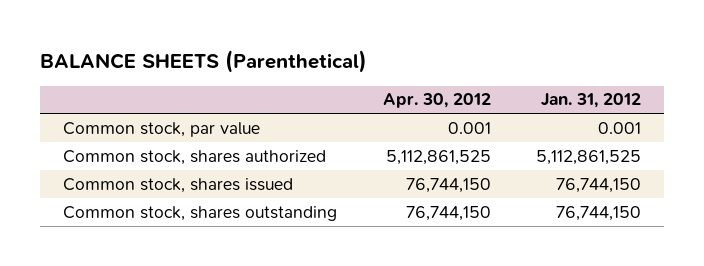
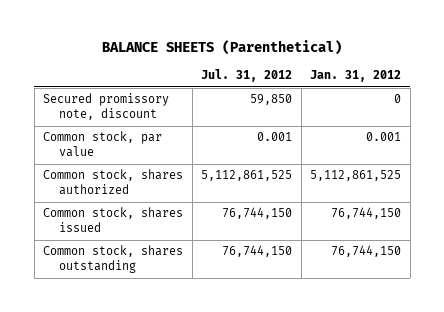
- | Apr. 30, 2012 | Jan. 31, 2012
+ | Jul. 31, 2012 | Jan. 31, 2012
+ Secured promissory note, discount | 59,850 | 0

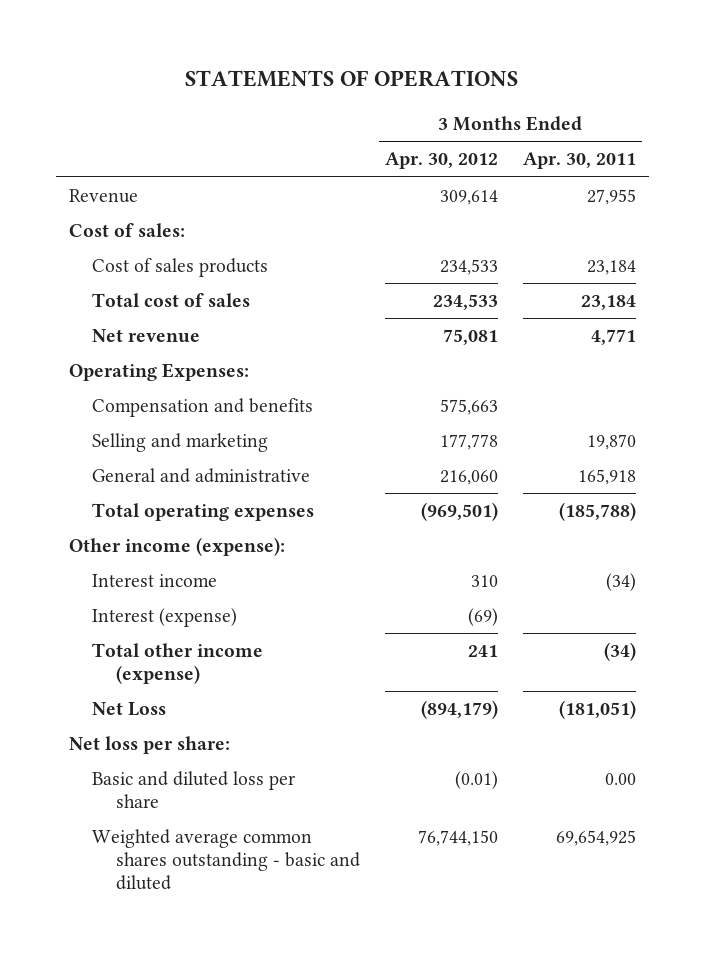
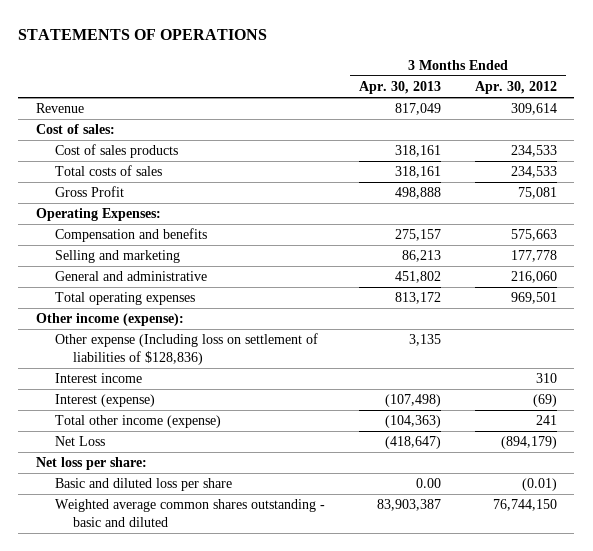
- | 3 Months Ended Apr. 30, 2012 | 3 Months Ended Apr. 30, 2011
+ | 3 Months Ended Apr. 30, 2013 | 3 Months Ended Apr. 30, 2012
- Total cost of sales | 234,533 | 23,184
- Net revenue | 75,081 | 4,771
+ Total costs of sales | 318,161 | 234,533
+ Gross Profit | 498,888 | 75,081
- Total operating expenses | (969,501) | (185,788)
+ Total operating expenses | 813,172 | 969,501
+ Other expense (Including loss on settlement of liabilities of $128,836) | 3,135 |

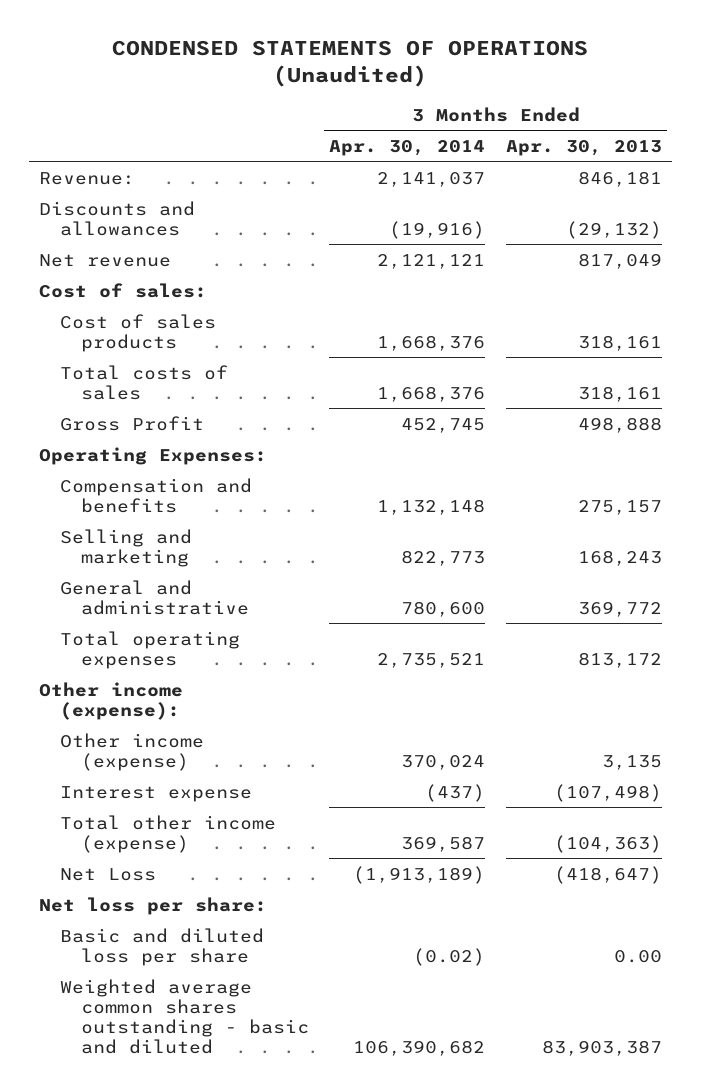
- STATEMENTS OF OPERATIONS
+ CONDENSED STATEMENTS OF OPERATIONS (Unaudited)
- | 3 Months Ended Apr. 30, 2013 | 3 Months Ended Apr. 30, 2012
+ | 3 Months Ended Apr. 30, 2014 | 3 Months Ended Apr. 30, 2013
- Revenue | 817,049 | 309,614
+ Revenue: | 2,141,037 | 846,181
+ Discounts and allowances | (19,916) | (29,132)
+ Net revenue | 2,121,121 | 817,049
- Selling and marketing | 86,213 | 177,778
- General and administrative | 451,802 | 216,060
+ Selling and marketing | 822,773 | 168,243
+ General and administrative | 780,600 | 369,772
- Other expense (Including loss on settlement of liabilities of $128,836) | 3,135 |
- Interest income | | 310
- Interest (expense) | (107,498) | (69)
+ Other income (expense) | 370,024 | 3,135
+ Interest expense | (437) | (107,498)

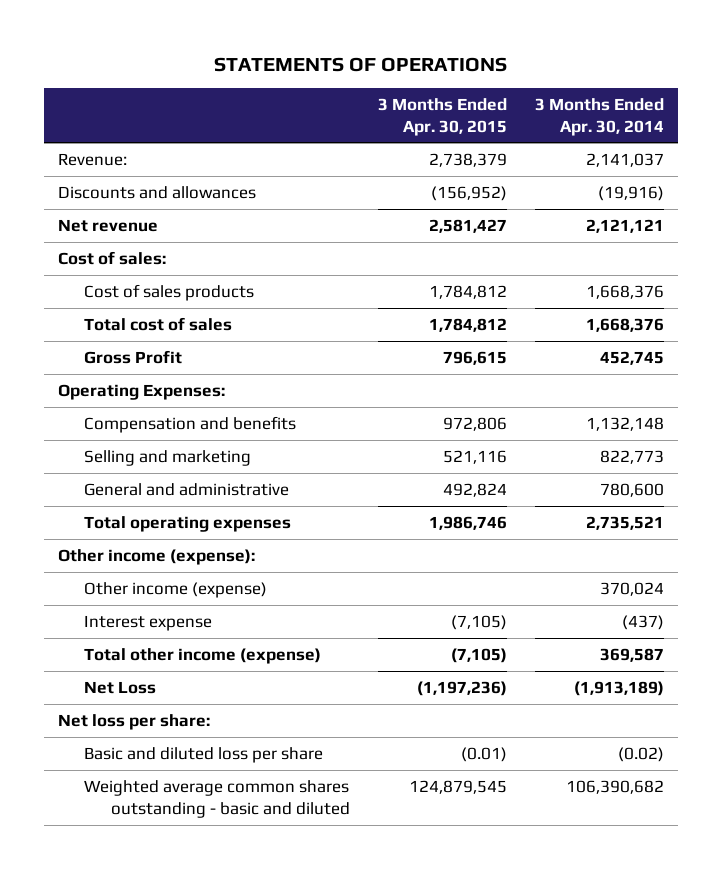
- CONDENSED STATEMENTS OF OPERATIONS (Unaudited)
+ STATEMENTS OF OPERATIONS
- | 3 Months Ended Apr. 30, 2014 | 3 Months Ended Apr. 30, 2013
+ | 3 Months Ended Apr. 30, 2015 | 3 Months Ended Apr. 30, 2014
- Total costs of sales | 1,668,376 | 318,161
+ Total cost of sales | 1,784,812 | 1,668,376

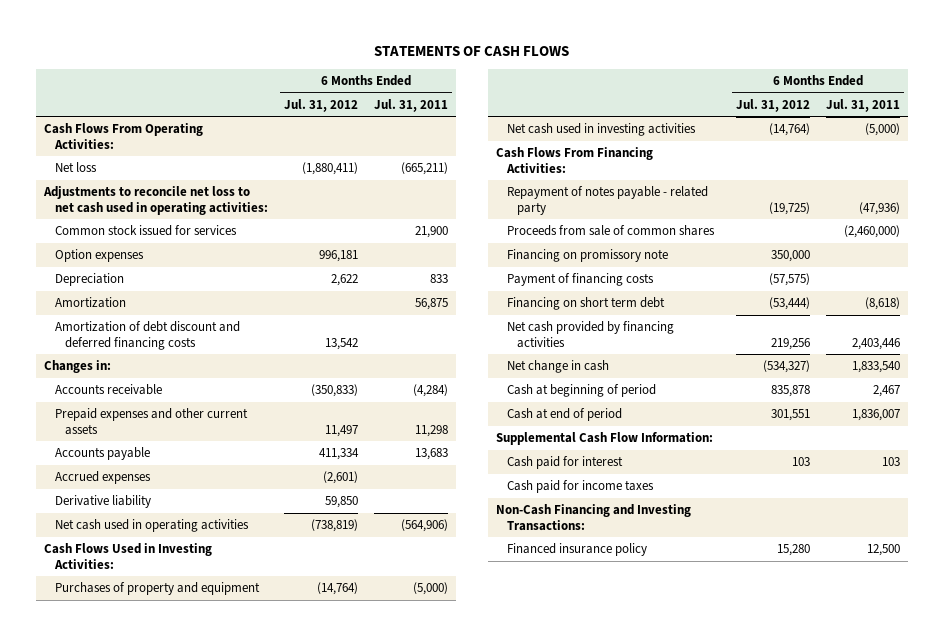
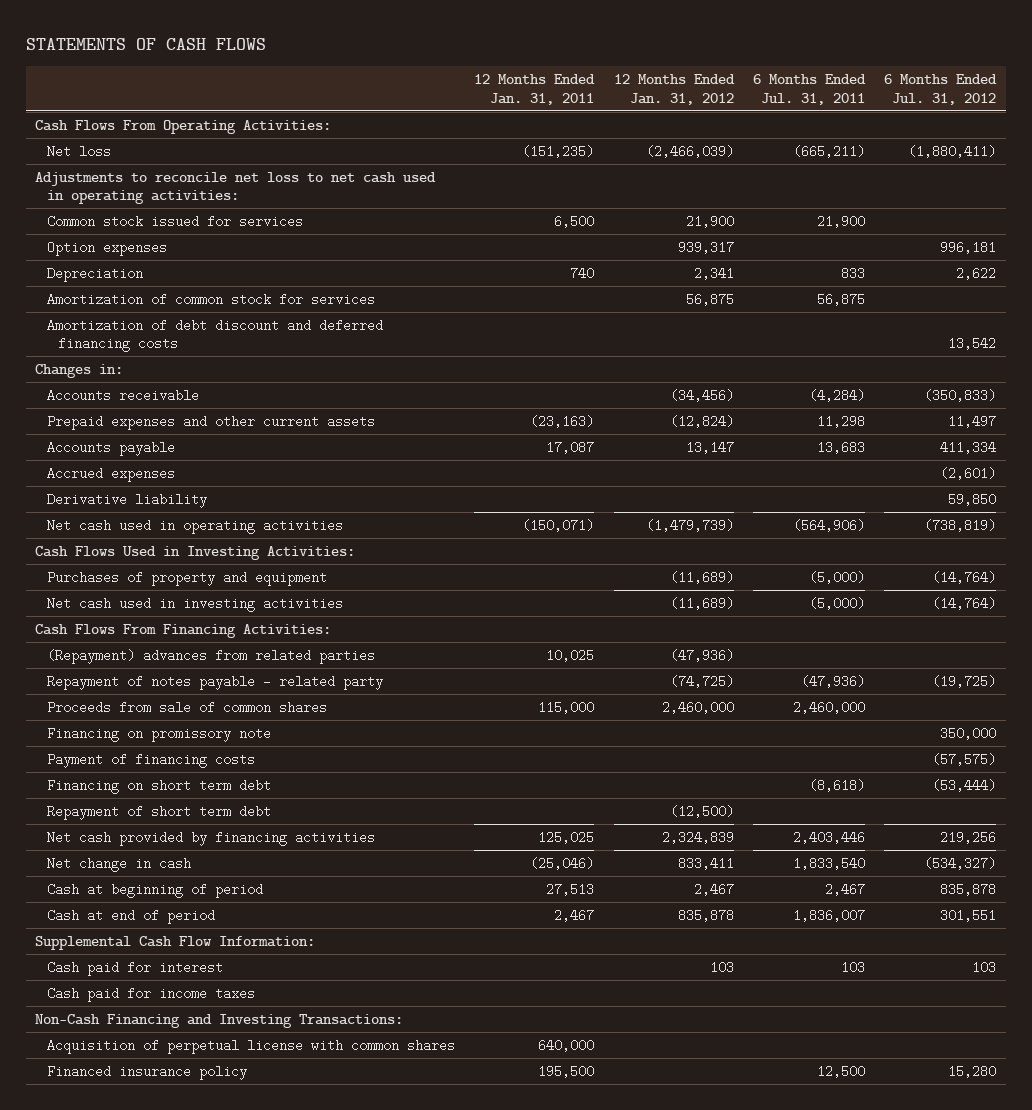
- | 6 Months Ended Jul. 31, 2012 | 6 Months Ended Jul. 31, 2011
+ | 12 Months Ended Jan. 31, 2011 | 12 Months Ended Jan. 31, 2012 | 6 Months Ended Jul. 31, 2011 | 6 Months Ended Jul. 31, 2012
- Amortization | | 56,875
+ Amortization of common stock for services | | 56,875 | 56,875 |
+ (Repayment) advances from related parties | 10,025 | (47,936) | |
- Proceeds from sale of common shares | | (2,460,000)
+ Proceeds from sale of common shares | 115,000 | 2,460,000 | 2,460,000 |
+ Repayment of short term debt | | (12,500) | |
+ Acquisition of perpetual license with common shares | 640,000 | | |

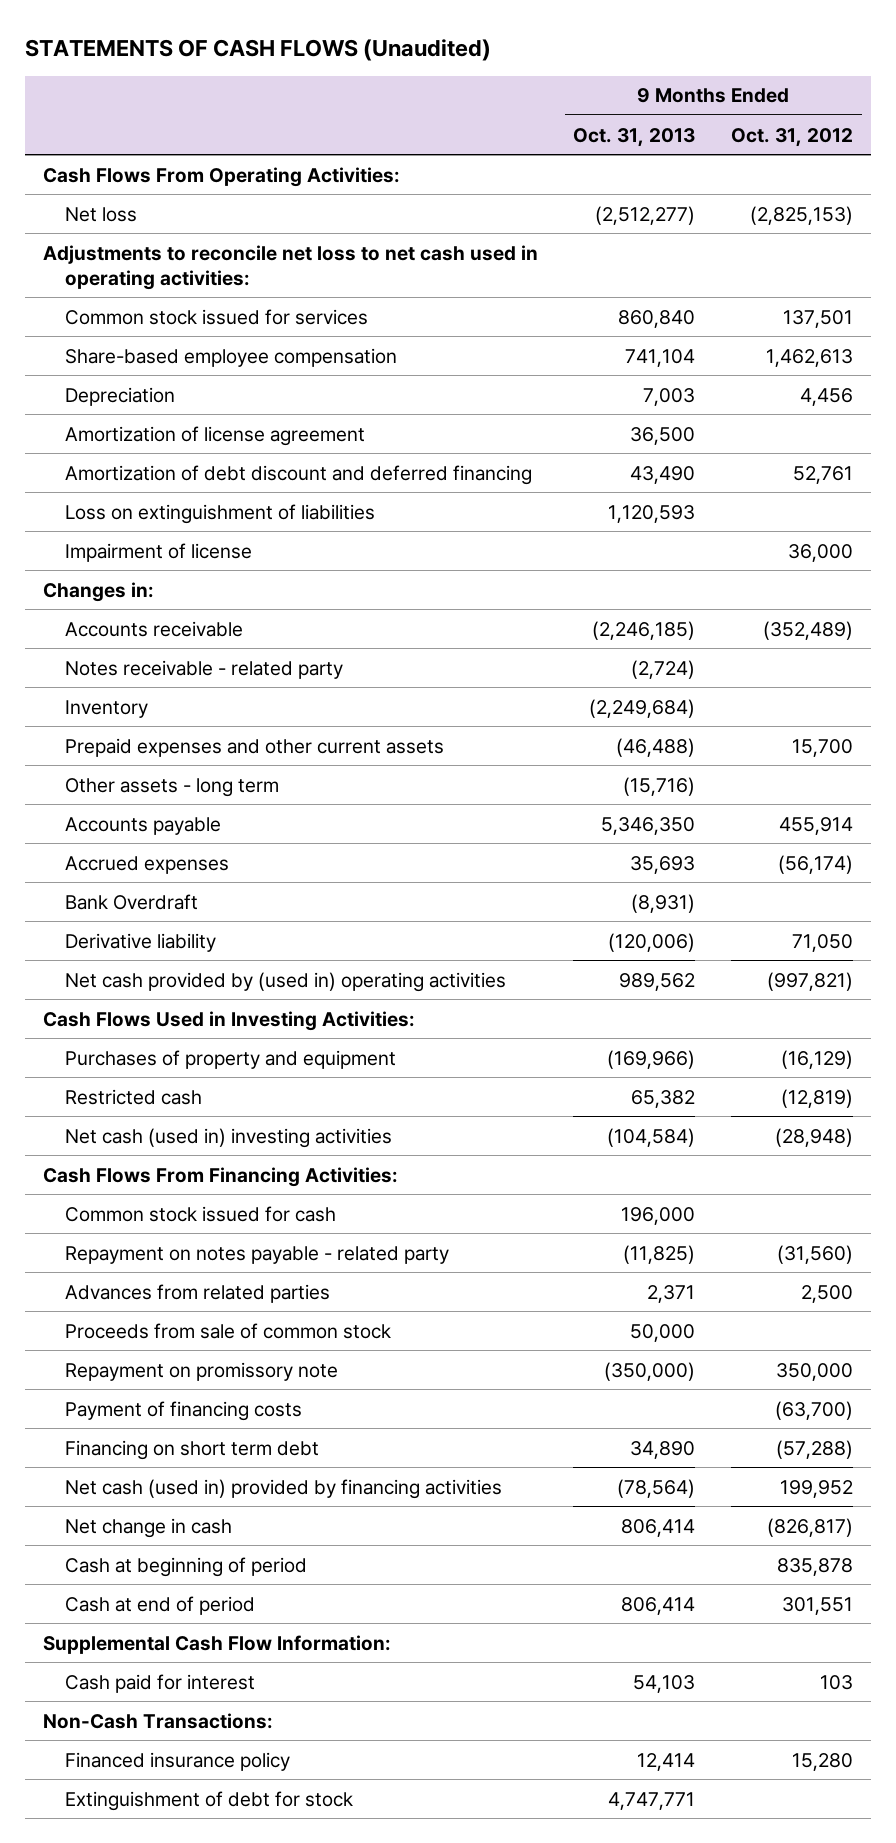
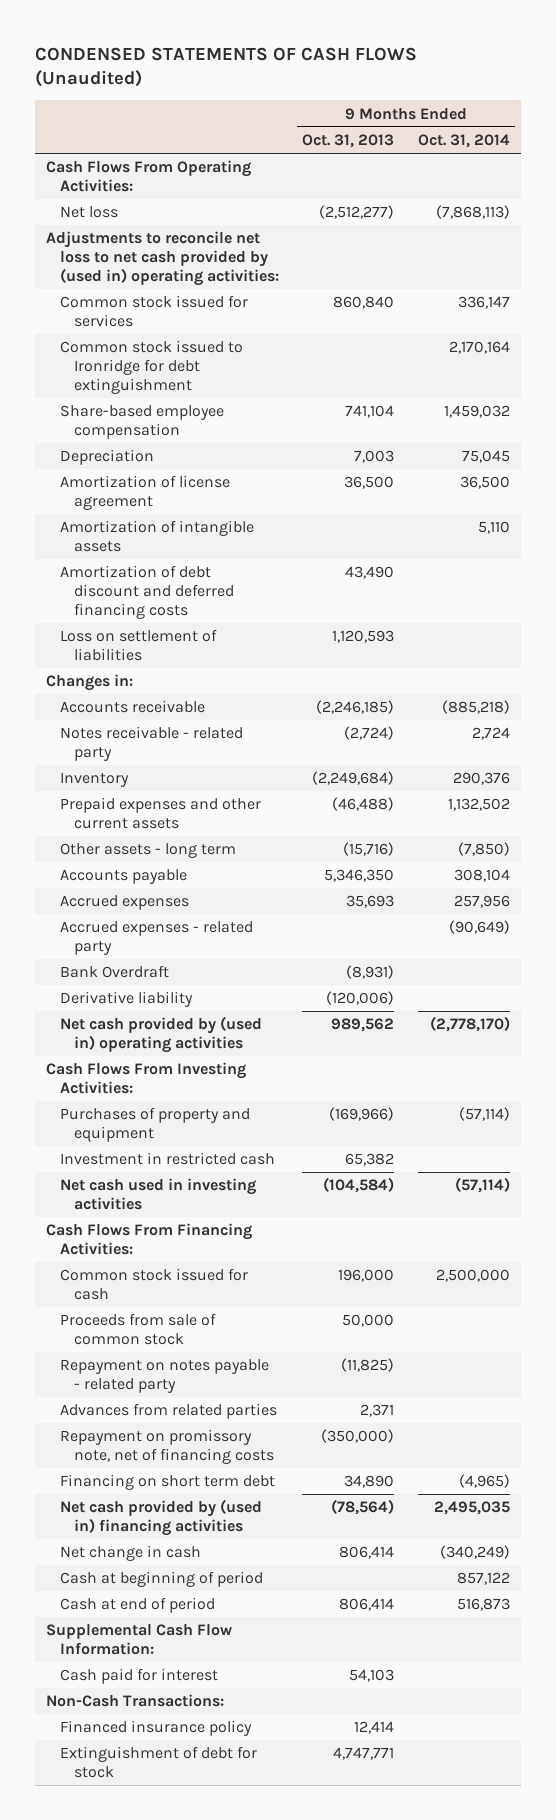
- STATEMENTS OF CASH FLOWS (Unaudited)
+ CONDENSED STATEMENTS OF CASH FLOWS (Unaudited)
- | 9 Months Ended Oct. 31, 2013 | 9 Months Ended Oct. 31, 2012
+ | 9 Months Ended Oct. 31, 2013 | 9 Months Ended Oct. 31, 2014
- Adjustments to reconcile net loss to net cash used in operating activities:
+ Adjustments to reconcile net loss to net cash provided by (used in) operating activities:
+ Common stock issued to Ironridge for debt extinguishment | | 2,170,164
- Amortization of debt discount and deferred financing | 43,490 | 52,761
- Loss on extinguishment of liabilities | 1,120,593 |
- Impairment of license | | 36,000
+ Amortization of intangible assets | | 5,110
+ Amortization of debt discount and deferred financing costs | 43,490 |
+ Loss on settlement of liabilities | 1,120,593 |
+ Accrued expenses - related party | | (90,649)
- Cash Flows Used in Investing Activities:
+ Cash Flows From Investing Activities:
- Restricted cash | 65,382 | (12,819)
- Net cash (used in) investing activities | (104,584) | (28,948)
+ Investment in restricted cash | 65,382 |
+ Net cash used in investing activities | (104,584) | (57,114)
moved up: Proceeds from sale of common stock | 50,000 |
- Repayment on promissory note | (350,000) | 350,000
- Payment of financing costs | | (63,700)
+ Repayment on promissory note, net of financing costs | (350,000) |
- Net cash (used in) provided by financing activities | (78,564) | 199,952
+ Net cash provided by (used in) financing activities | (78,564) | 2,495,035

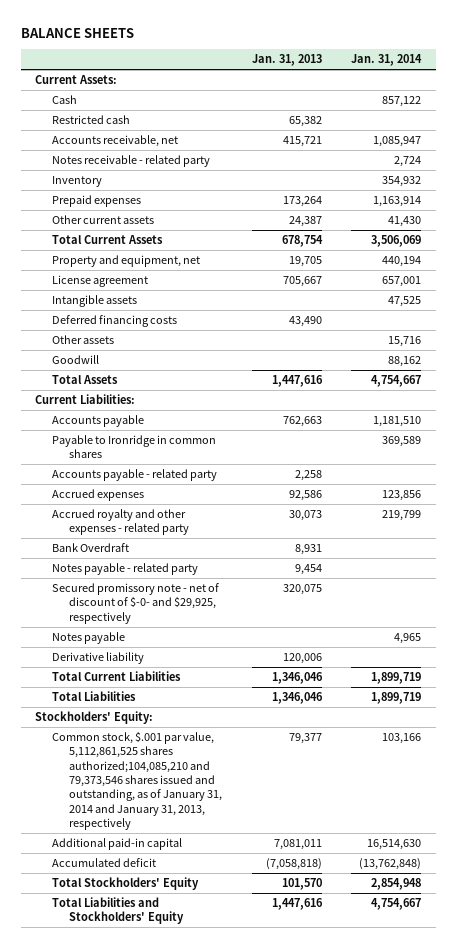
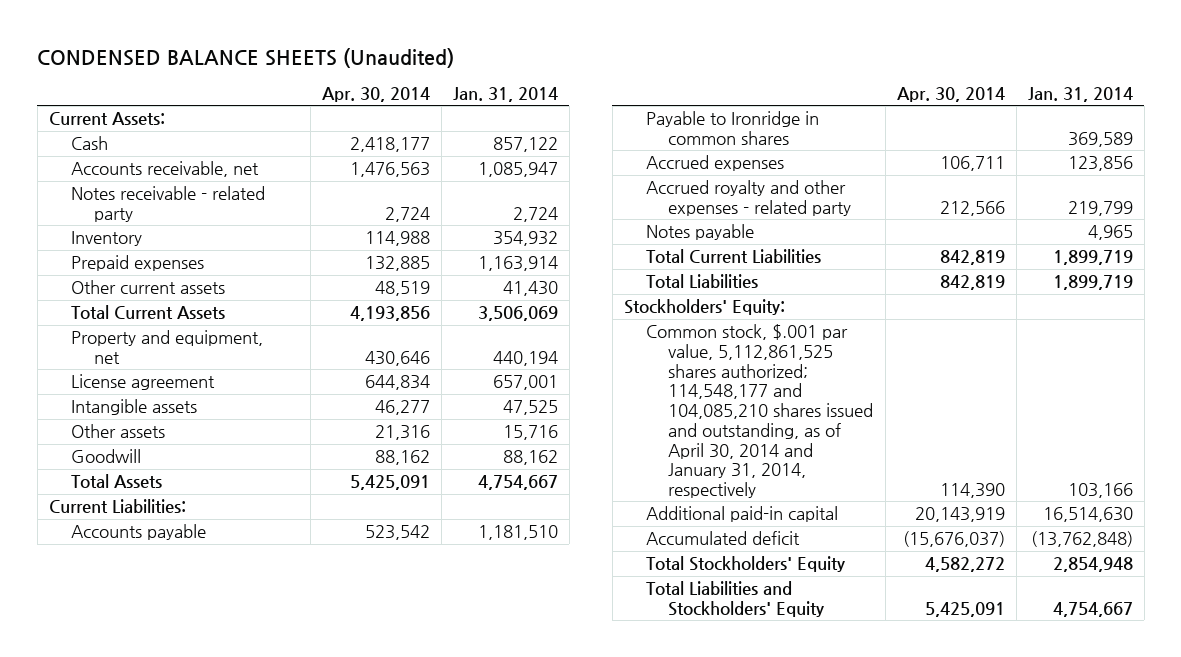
- BALANCE SHEETS
+ CONDENSED BALANCE SHEETS (Unaudited)
- | Jan. 31, 2013 | Jan. 31, 2014
+ | Apr. 30, 2014 | Jan. 31, 2014
- Restricted cash | 65,382 |
- Deferred financing costs | 43,490 |
- Accounts payable - related party | 2,258 |
- Bank Overdraft | 8,931 |
- Notes payable - related party | 9,454 |
- Secured promissory note - net of discount of $-0- and $29,925, respectively | 320,075 |
- Derivative liability | 120,006 |
- Common stock, $.001 par value, 5,112,861,525 shares authorized;104,085,210 and 79,373,546 shares issued and outstanding, as of January 31, 2014 and January 31, 2013, respectively | 79,377 | 103,166
+ Common stock, $.001 par value, 5,112,861,525 shares authorized; 114,548,177 and 104,085,210 shares issued and outstanding, as of April 30, 2014 and January 31, 2014, respectively | 114,390 | 103,166

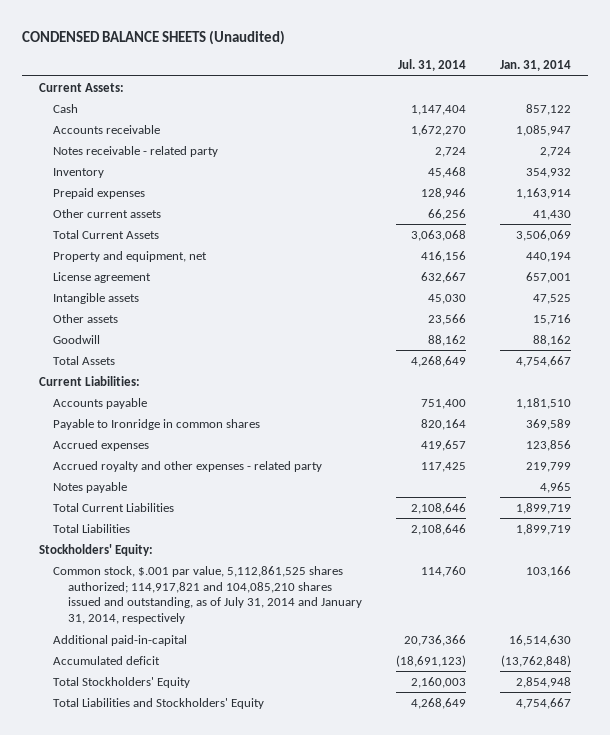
- | Apr. 30, 2014 | Jan. 31, 2014
+ | Jul. 31, 2014 | Jan. 31, 2014
- Accounts receivable, net | 1,476,563 | 1,085,947
+ Accounts receivable | 1,672,270 | 1,085,947
- Common stock, $.001 par value, 5,112,861,525 shares authorized; 114,548,177 and 104,085,210 shares issued and outstanding, as of April 30, 2014 and January 31, 2014, respectively | 114,390 | 103,166
- Additional paid-in capital | 20,143,919 | 16,514,630
+ Common stock, $.001 par value, 5,112,861,525 shares authorized; 114,917,821 and 104,085,210 shares issued and outstanding, as of July 31, 2014 and January 31, 2014, respectively | 114,760 | 103,166
+ Additional paid-in-capital | 20,736,366 | 16,514,630

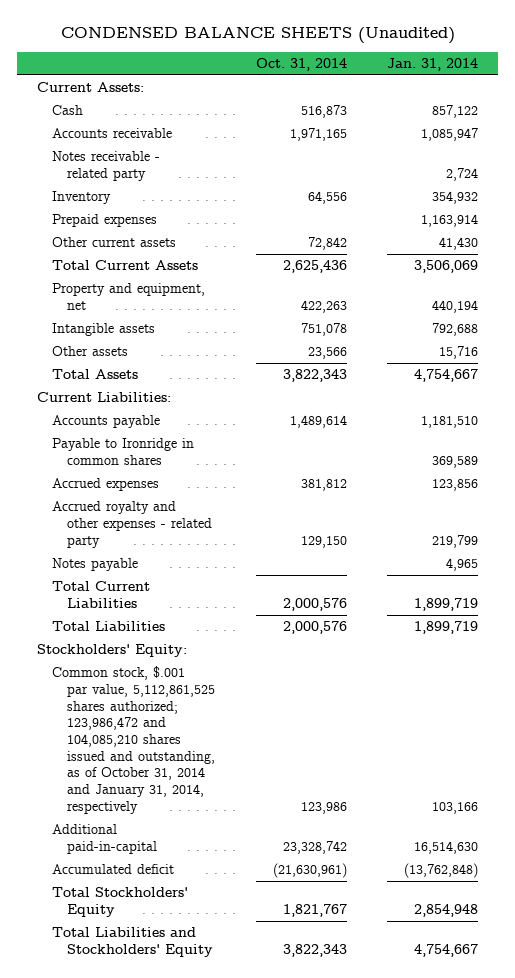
- | Jul. 31, 2014 | Jan. 31, 2014
+ | Oct. 31, 2014 | Jan. 31, 2014
- License agreement | 632,667 | 657,001
- Intangible assets | 45,030 | 47,525
+ Intangible assets | 751,078 | 792,688
- Goodwill | 88,162 | 88,162
- Common stock, $.001 par value, 5,112,861,525 shares authorized; 114,917,821 and 104,085,210 shares issued and outstanding, as of July 31, 2014 and January 31, 2014, respectively | 114,760 | 103,166
+ Common stock, $.001 par value, 5,112,861,525 shares authorized; 123,986,472 and 104,085,210 shares issued and outstanding, as of October 31, 2014 and January 31, 2014, respectively | 123,986 | 103,166

